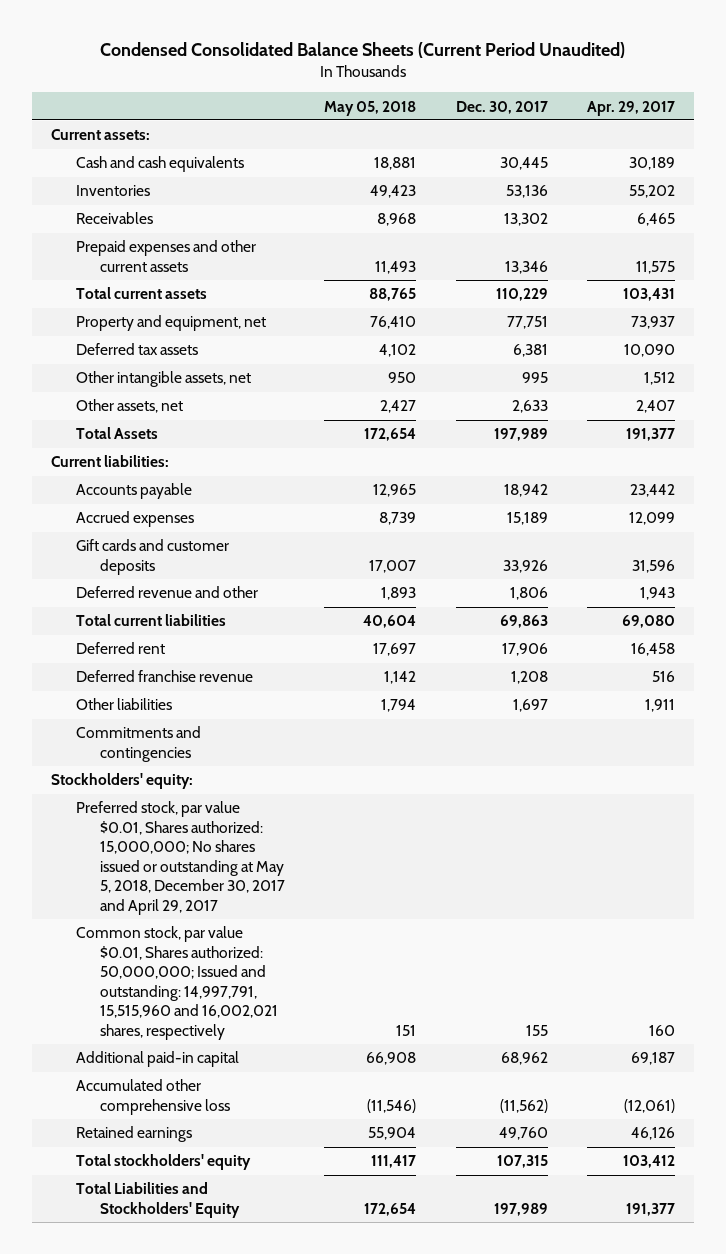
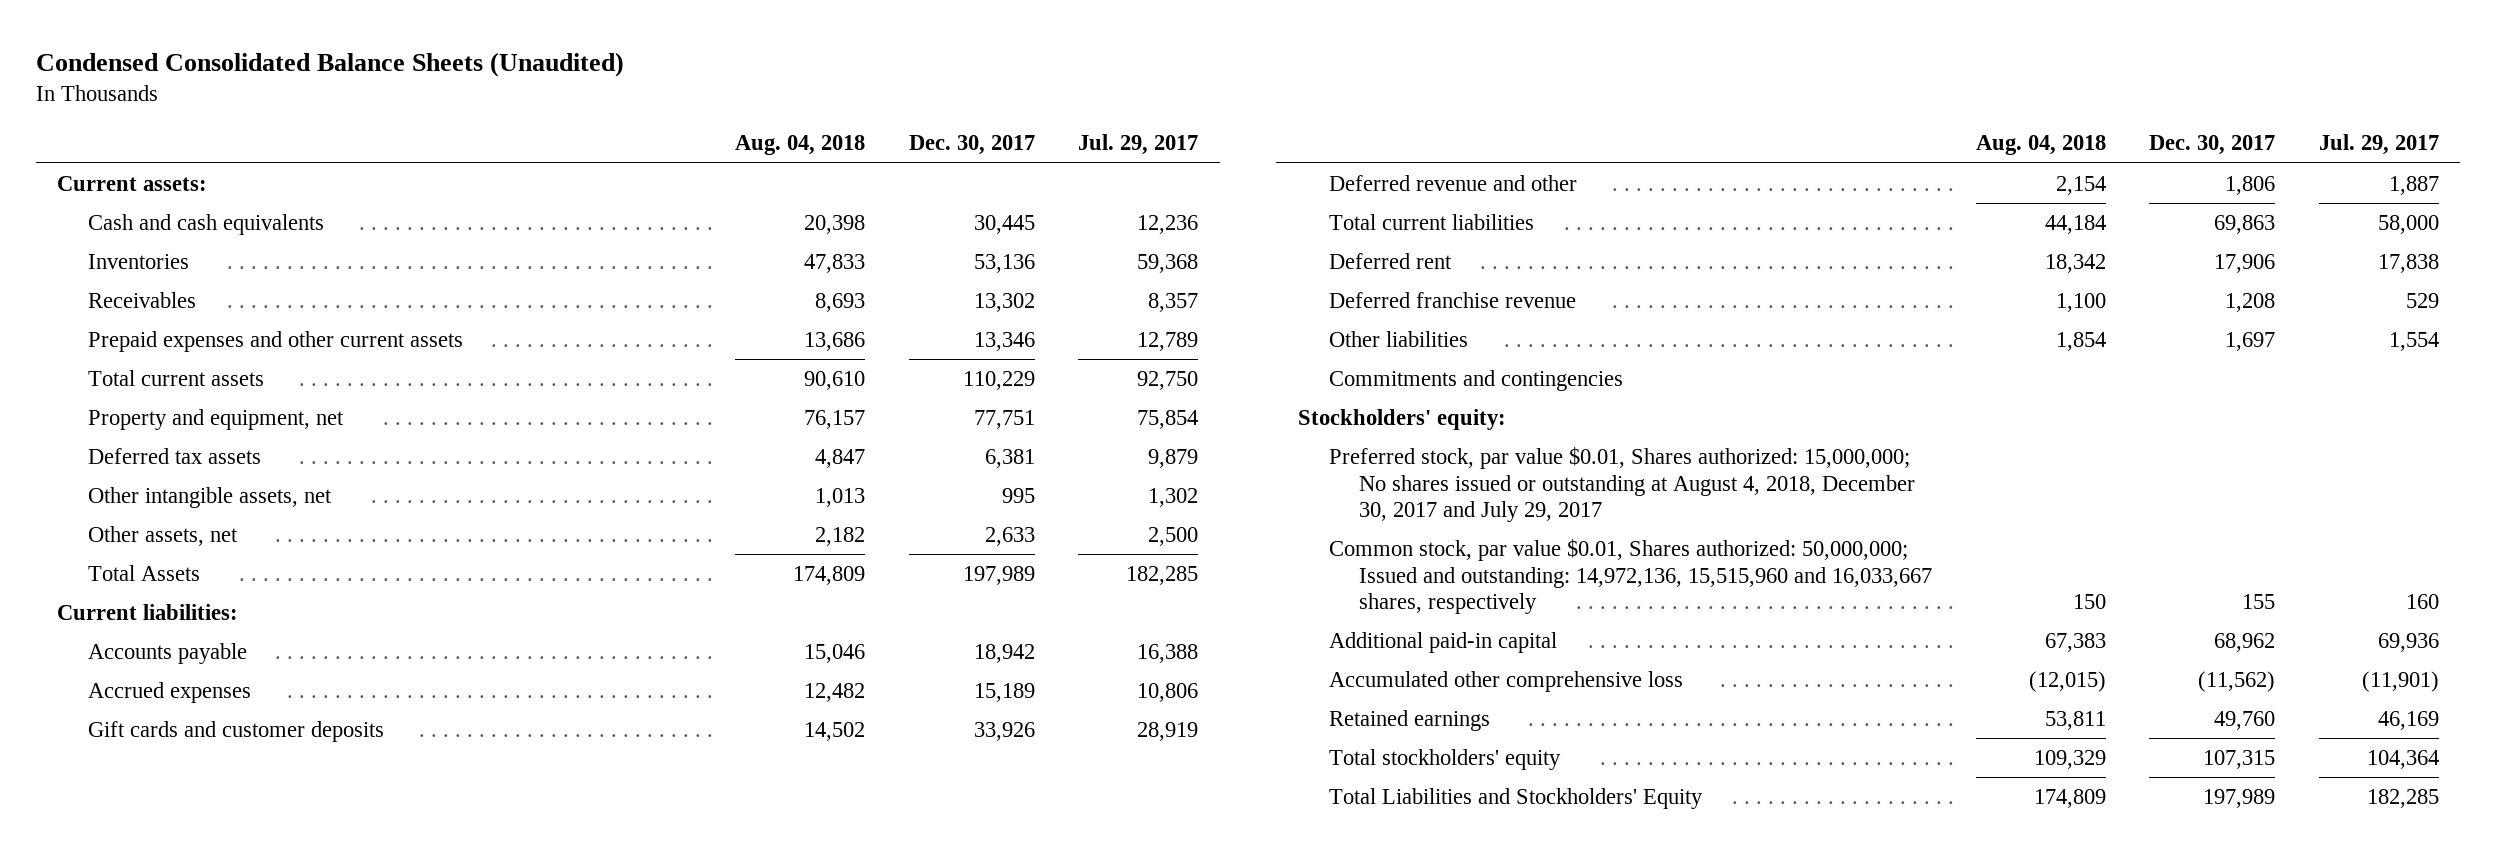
- Condensed Consolidated Balance Sheets (Current Period Unaudited)
+ Condensed Consolidated Balance Sheets (Unaudited)
- | May 05, 2018 | Dec. 30, 2017 | Apr. 29, 2017
+ | Aug. 04, 2018 | Dec. 30, 2017 | Jul. 29, 2017
- Preferred stock, par value $0.01, Shares authorized: 15,000,000; No shares issued or outstanding at May 5, 2018, December 30, 2017 and April 29, 2017
- Common stock, par value $0.01, Shares authorized: 50,000,000; Issued and outstanding: 14,997,791, 15,515,960 and 16,002,021 shares, respectively | 151 | 155 | 160
+ Preferred stock, par value $0.01, Shares authorized: 15,000,000; No shares issued or outstanding at August 4, 2018, December 30, 2017 and July 29, 2017
+ Common stock, par value $0.01, Shares authorized: 50,000,000; Issued and outstanding: 14,972,136, 15,515,960 and 16,033,667 shares, respectively | 150 | 155 | 160

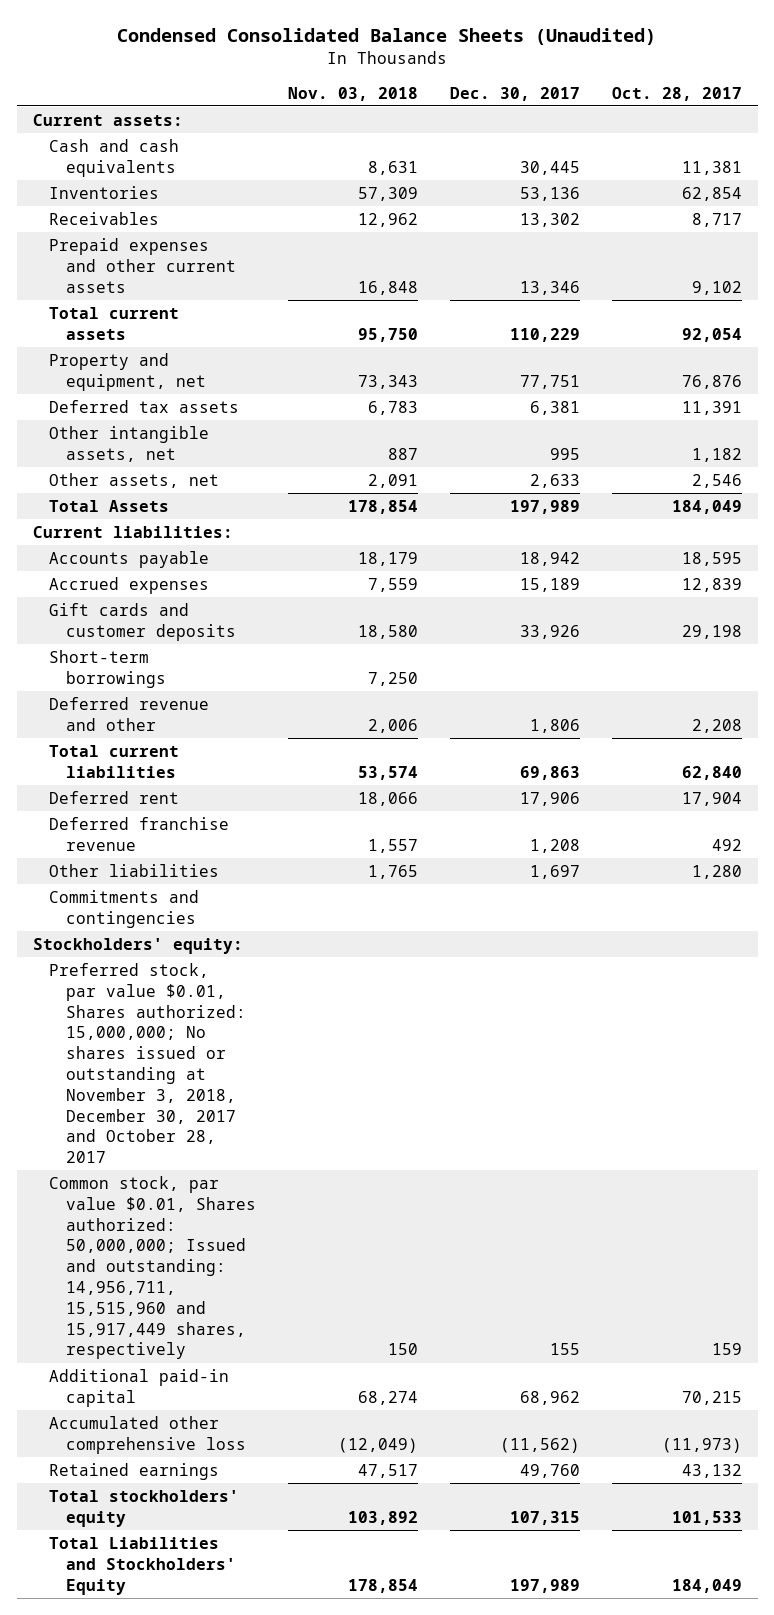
- | Aug. 04, 2018 | Dec. 30, 2017 | Jul. 29, 2017
+ | Nov. 03, 2018 | Dec. 30, 2017 | Oct. 28, 2017
+ Short-term borrowings | 7,250 | |
- Preferred stock, par value $0.01, Shares authorized: 15,000,000; No shares issued or outstanding at August 4, 2018, December 30, 2017 and July 29, 2017
- Common stock, par value $0.01, Shares authorized: 50,000,000; Issued and outstanding: 14,972,136, 15,515,960 and 16,033,667 shares, respectively | 150 | 155 | 160
+ Preferred stock, par value $0.01, Shares authorized: 15,000,000; No shares issued or outstanding at November 3, 2018, December 30, 2017 and October 28, 2017
+ Common stock, par value $0.01, Shares authorized: 50,000,000; Issued and outstanding: 14,956,711, 15,515,960 and 15,917,449 shares, respectively | 150 | 155 | 159

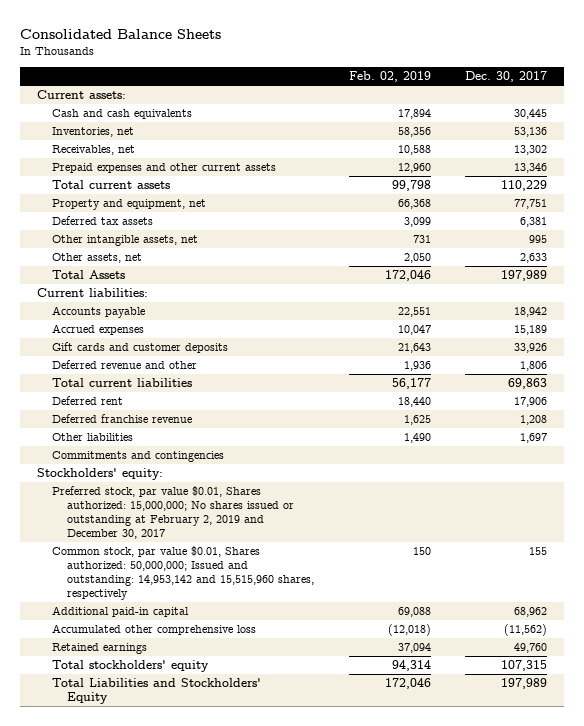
- Condensed Consolidated Balance Sheets (Unaudited)
+ Consolidated Balance Sheets
- | Nov. 03, 2018 | Dec. 30, 2017 | Oct. 28, 2017
+ | Feb. 02, 2019 | Dec. 30, 2017
- Inventories | 57,309 | 53,136 | 62,854
- Receivables | 12,962 | 13,302 | 8,717
+ Inventories, net | 58,356 | 53,136
+ Receivables, net | 10,588 | 13,302
- Short-term borrowings | 7,250 | |
- Preferred stock, par value $0.01, Shares authorized: 15,000,000; No shares issued or outstanding at November 3, 2018, December 30, 2017 and October 28, 2017
- Common stock, par value $0.01, Shares authorized: 50,000,000; Issued and outstanding: 14,956,711, 15,515,960 and 15,917,449 shares, respectively | 150 | 155 | 159
+ Preferred stock, par value $0.01, Shares authorized: 15,000,000; No shares issued or outstanding at February 2, 2019 and December 30, 2017
+ Common stock, par value $0.01, Shares authorized: 50,000,000; Issued and outstanding: 14,953,142 and 15,515,960 shares, respectively | 150 | 155

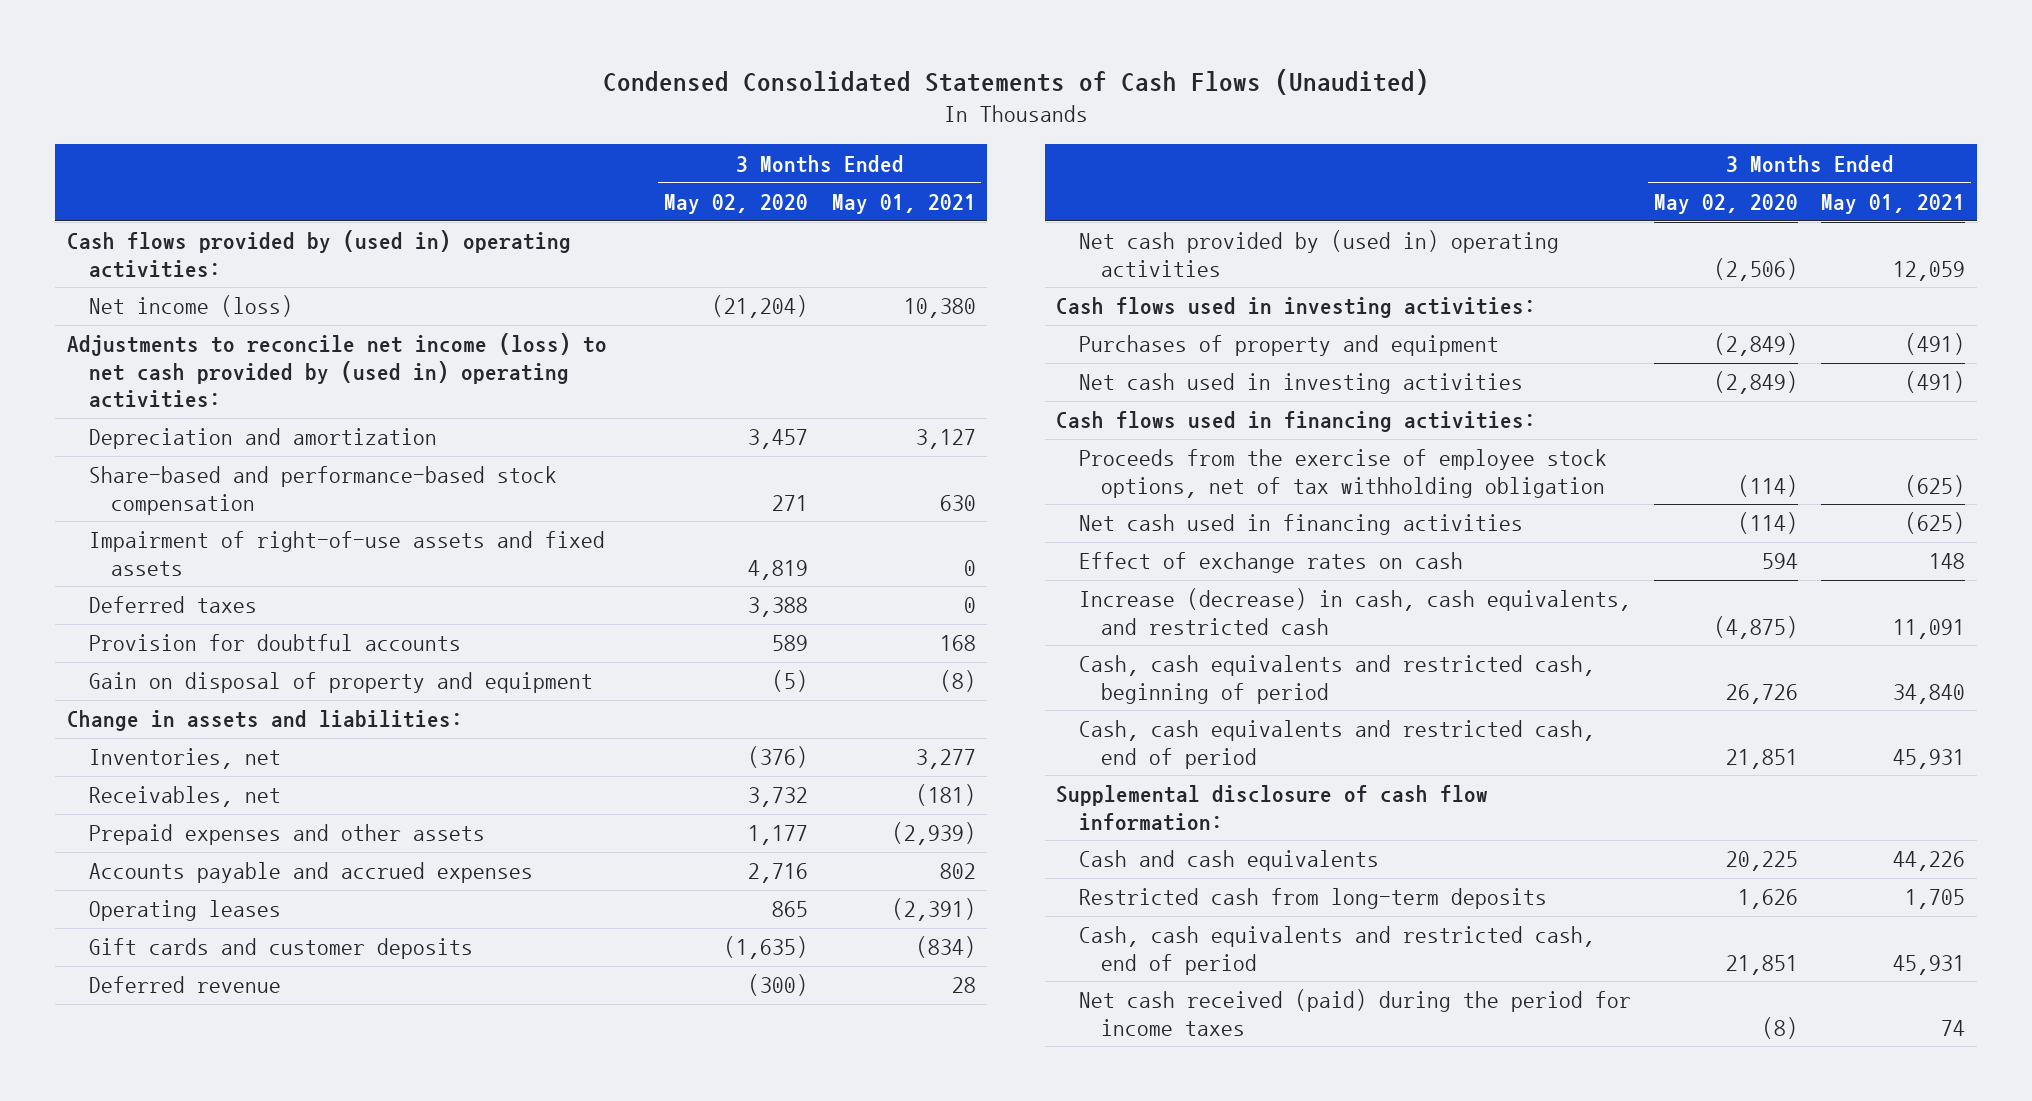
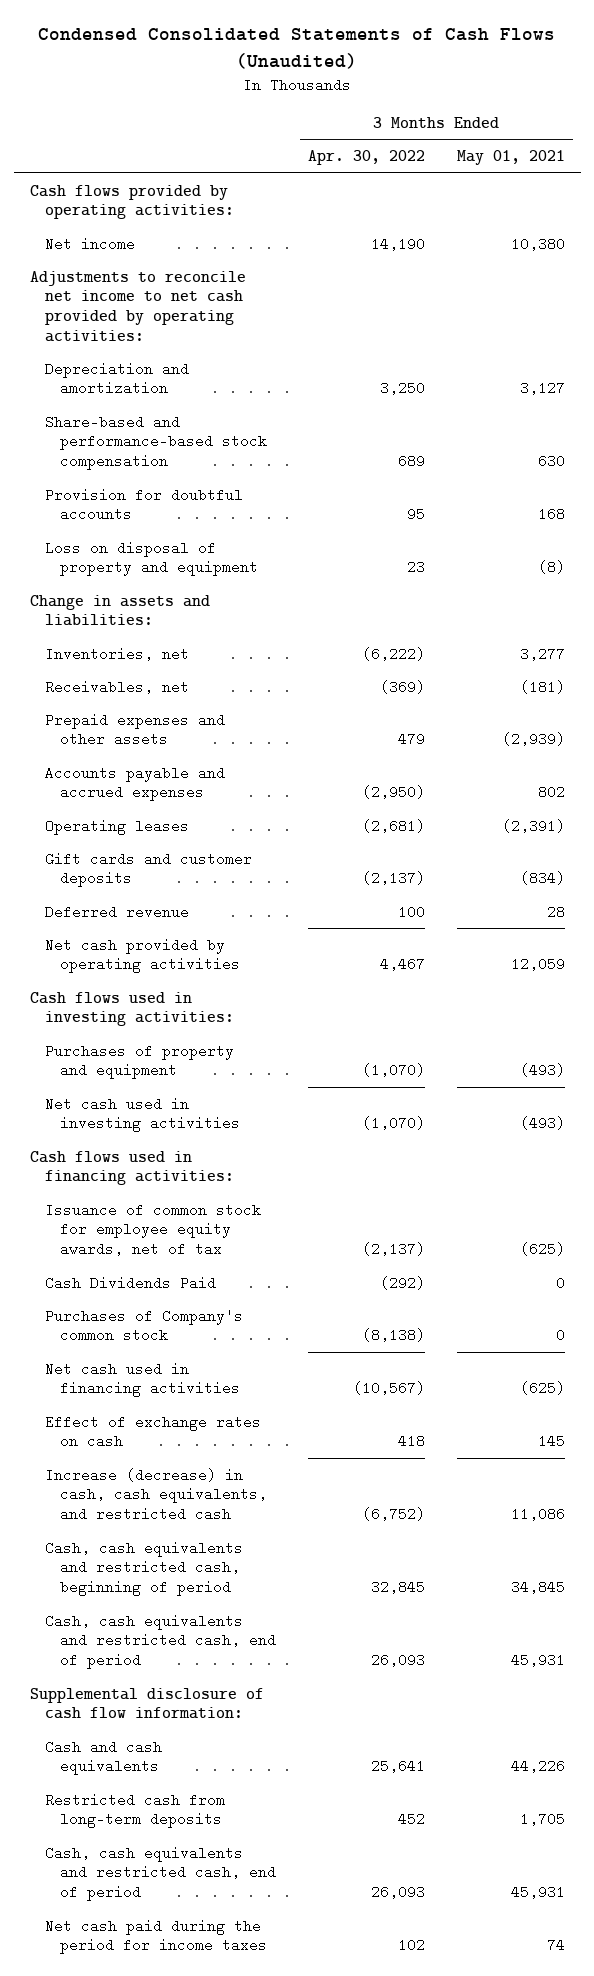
- | 3 Months Ended May 02, 2020 | 3 Months Ended May 01, 2021
+ | 3 Months Ended Apr. 30, 2022 | 3 Months Ended May 01, 2021
- Cash flows provided by (used in) operating activities:
- Net income (loss) | (21,204) | 10,380
- Adjustments to reconcile net income (loss) to net cash provided by (used in) operating activities:
+ Cash flows provided by operating activities:
+ Net income | 14,190 | 10,380
+ Adjustments to reconcile net income to net cash provided by operating activities:
- Impairment of right-of-use assets and fixed assets | 4,819 | 0
- Deferred taxes | 3,388 | 0
- Gain on disposal of property and equipment | (5) | (8)
+ Loss on disposal of property and equipment | 23 | (8)
- Net cash provided by (used in) operating activities | (2,506) | 12,059
+ Net cash provided by operating activities | 4,467 | 12,059
- Purchases of property and equipment | (2,849) | (491)
- Net cash used in investing activities | (2,849) | (491)
+ Purchases of property and equipment | (1,070) | (493)
+ Net cash used in investing activities | (1,070) | (493)
- Proceeds from the exercise of employee stock options, net of tax withholding obligation | (114) | (625)
+ Issuance of common stock for employee equity awards, net of tax | (2,137) | (625)
+ Cash Dividends Paid | (292) | 0
+ Purchases of Company's common stock | (8,138) | 0
- Effect of exchange rates on cash | 594 | 148
- Increase (decrease) in cash, cash equivalents, and restricted cash | (4,875) | 11,091
- Cash, cash equivalents and restricted cash, beginning of period | 26,726 | 34,840
+ Effect of exchange rates on cash | 418 | 145
+ Increase (decrease) in cash, cash equivalents, and restricted cash | (6,752) | 11,086
+ Cash, cash equivalents and restricted cash, beginning of period | 32,845 | 34,845
- Net cash received (paid) during the period for income taxes | (8) | 74
+ Net cash paid during the period for income taxes | 102 | 74

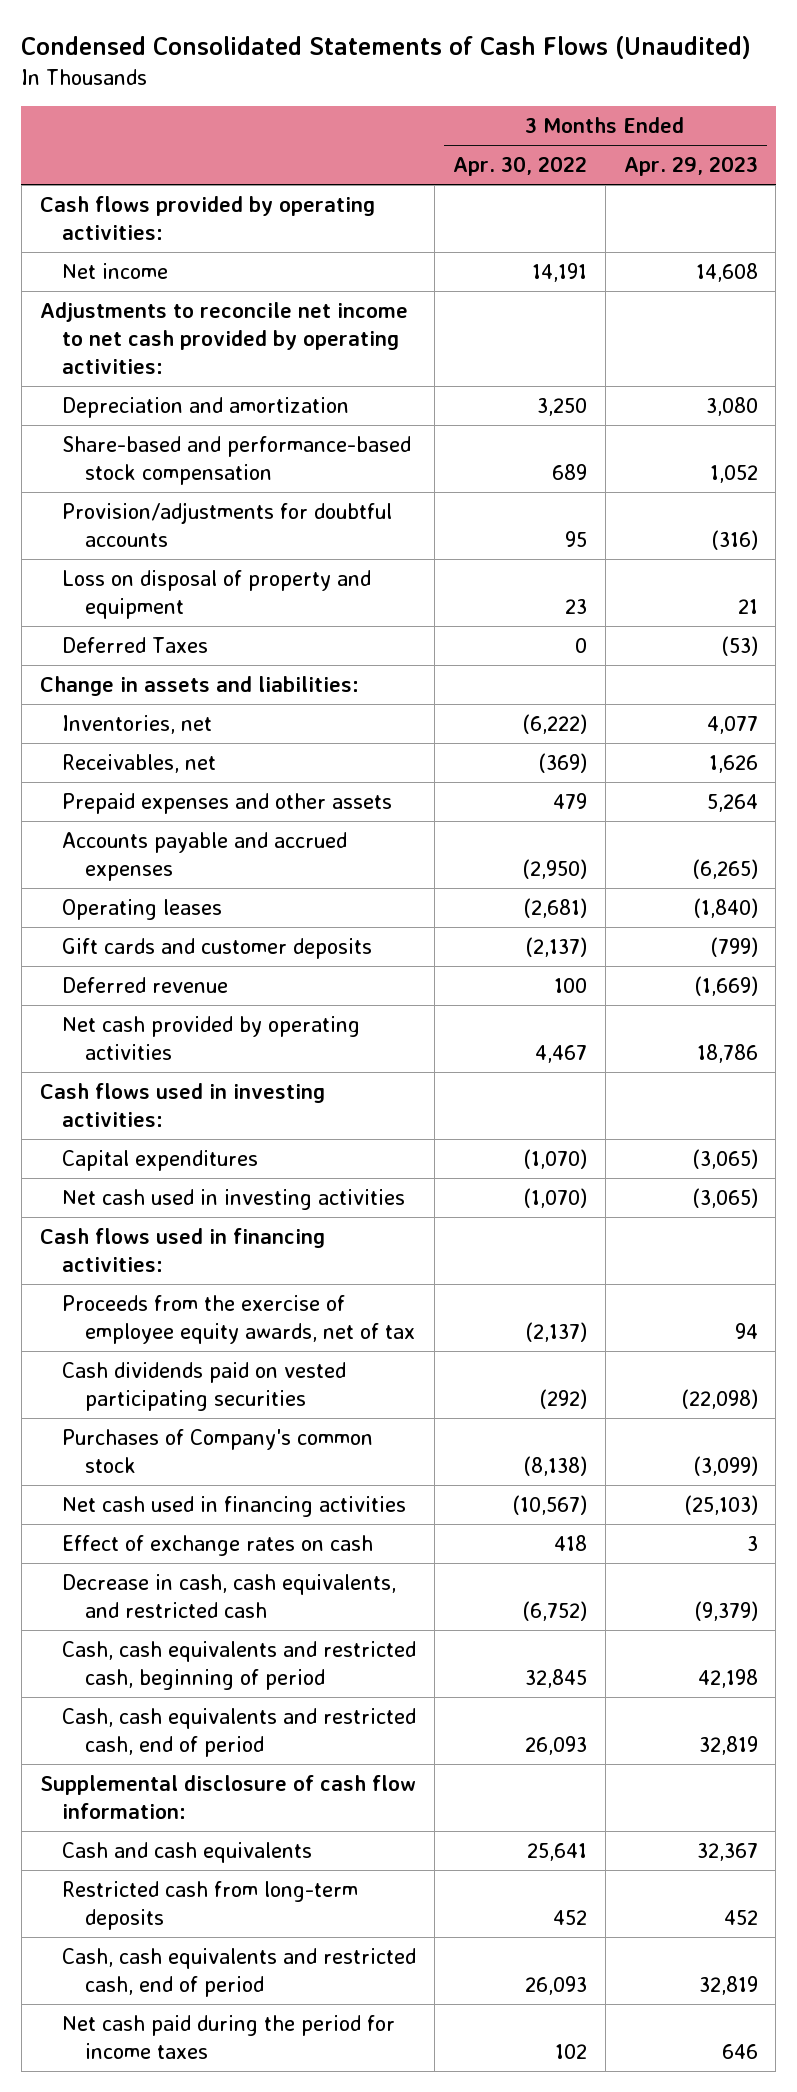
- | 3 Months Ended Apr. 30, 2022 | 3 Months Ended May 01, 2021
+ | 3 Months Ended Apr. 30, 2022 | 3 Months Ended Apr. 29, 2023
- Net income | 14,190 | 10,380
+ Net income | 14,191 | 14,608
- Provision for doubtful accounts | 95 | 168
+ Provision/adjustments for doubtful accounts | 95 | (316)
+ Deferred Taxes | 0 | (53)
- Purchases of property and equipment | (1,070) | (493)
+ Capital expenditures | (1,070) | (3,065)
- Issuance of common stock for employee equity awards, net of tax | (2,137) | (625)
- Cash Dividends Paid | (292) | 0
+ Proceeds from the exercise of employee equity awards, net of tax | (2,137) | 94
+ Cash dividends paid on vested participating securities | (292) | (22,098)
- Increase (decrease) in cash, cash equivalents, and restricted cash | (6,752) | 11,086
+ Decrease in cash, cash equivalents, and restricted cash | (6,752) | (9,379)

